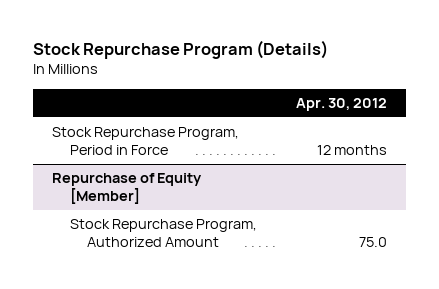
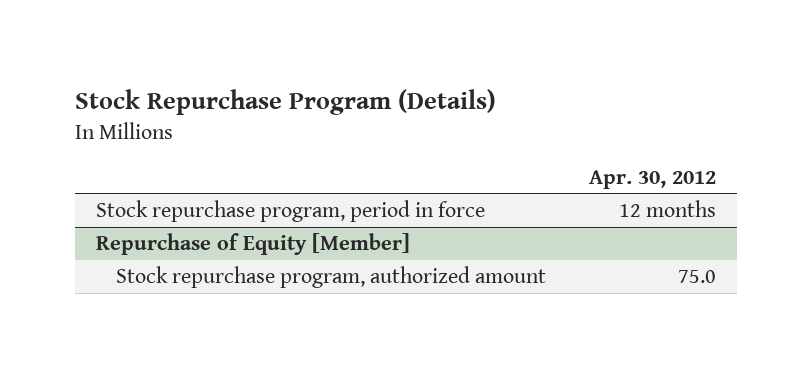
- Stock Repurchase Program, Period in Force | 12 months
+ Stock repurchase program, period in force | 12 months
@ Repurchase of Equity [Member]
- Stock Repurchase Program, Authorized Amount | 75.0
+ Stock repurchase program, authorized amount | 75.0

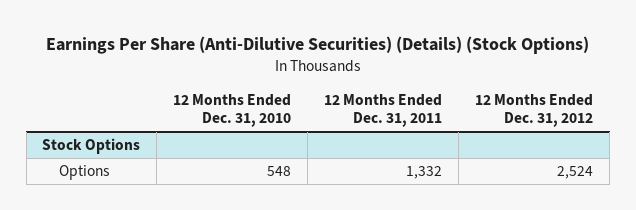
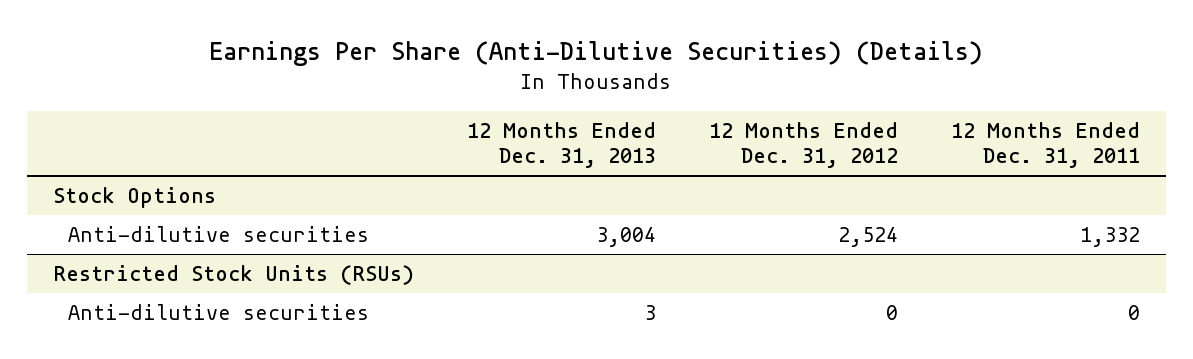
- Earnings Per Share (Anti-Dilutive Securities) (Details) (Stock Options)
+ Earnings Per Share (Anti-Dilutive Securities) (Details)
- | 12 Months Ended Dec. 31, 2010 | 12 Months Ended Dec. 31, 2011 | 12 Months Ended Dec. 31, 2012
+ | 12 Months Ended Dec. 31, 2013 | 12 Months Ended Dec. 31, 2012 | 12 Months Ended Dec. 31, 2011
@ Stock Options
- Options | 548 | 1,332 | 2,524
+ Anti-dilutive securities | 3,004 | 2,524 | 1,332
+ Restricted Stock Units (RSUs)
+ Anti-dilutive securities | 3 | 0 | 0

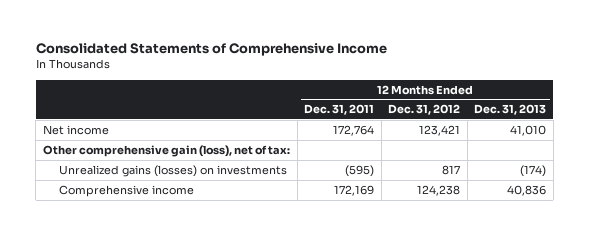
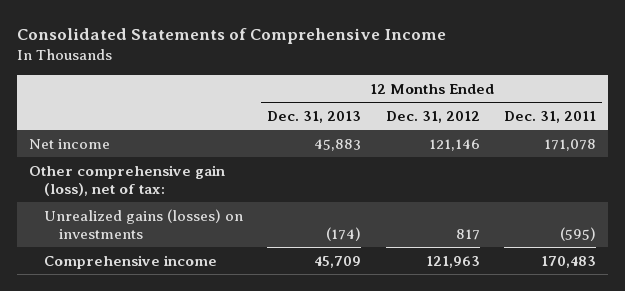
- | 12 Months Ended Dec. 31, 2011 | 12 Months Ended Dec. 31, 2012 | 12 Months Ended Dec. 31, 2013
+ | 12 Months Ended Dec. 31, 2013 | 12 Months Ended Dec. 31, 2012 | 12 Months Ended Dec. 31, 2011
- Net income | 172,764 | 123,421 | 41,010
+ Net income | 45,883 | 121,146 | 171,078
- Comprehensive income | 172,169 | 124,238 | 40,836
+ Comprehensive income | 45,709 | 121,963 | 170,483

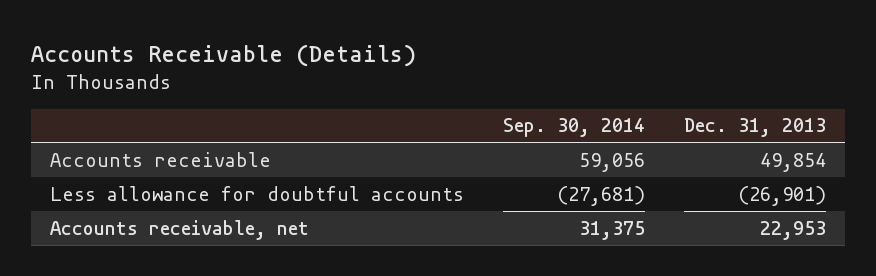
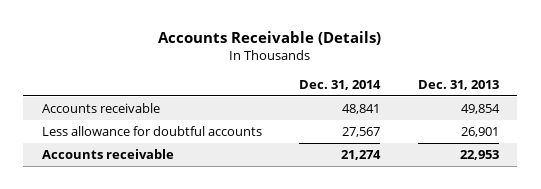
- | Sep. 30, 2014 | Dec. 31, 2013
+ | Dec. 31, 2014 | Dec. 31, 2013
- Less allowance for doubtful accounts | (27,681) | (26,901)
- Accounts receivable, net | 31,375 | 22,953
+ Less allowance for doubtful accounts | 27,567 | 26,901
+ Accounts receivable | 21,274 | 22,953

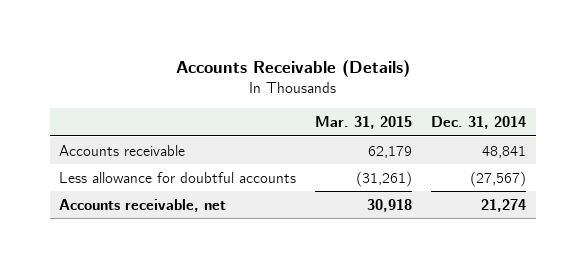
- | Dec. 31, 2014 | Dec. 31, 2013
+ | Mar. 31, 2015 | Dec. 31, 2014
- Less allowance for doubtful accounts | 27,567 | 26,901
- Accounts receivable | 21,274 | 22,953
+ Less allowance for doubtful accounts | (31,261) | (27,567)
+ Accounts receivable, net | 30,918 | 21,274

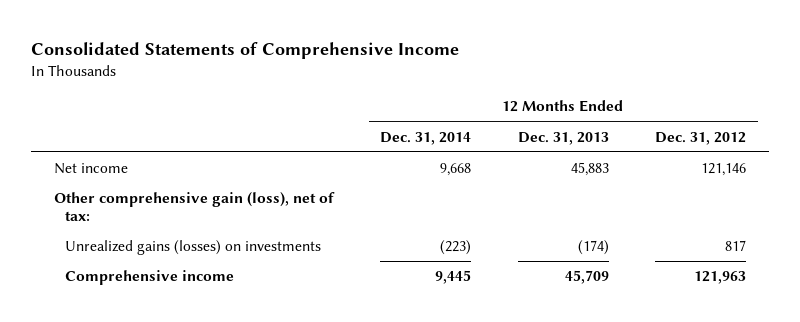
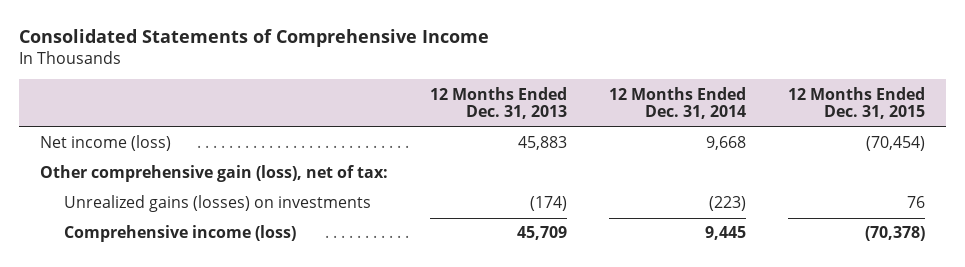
- | 12 Months Ended Dec. 31, 2014 | 12 Months Ended Dec. 31, 2013 | 12 Months Ended Dec. 31, 2012
+ | 12 Months Ended Dec. 31, 2013 | 12 Months Ended Dec. 31, 2014 | 12 Months Ended Dec. 31, 2015
- Net income | 9,668 | 45,883 | 121,146
+ Net income (loss) | 45,883 | 9,668 | (70,454)
- Comprehensive income | 9,445 | 45,709 | 121,963
+ Comprehensive income (loss) | 45,709 | 9,445 | (70,378)

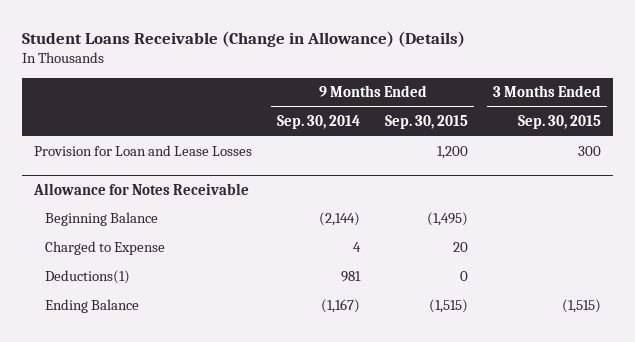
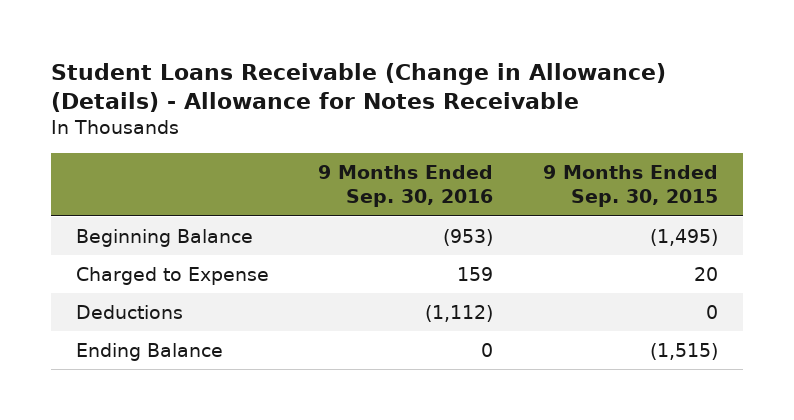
- Student Loans Receivable (Change in Allowance) (Details)
+ Student Loans Receivable (Change in Allowance) (Details) - Allowance for Notes Receivable
- | 9 Months Ended Sep. 30, 2014 | 9 Months Ended Sep. 30, 2015 | 3 Months Ended Sep. 30, 2015
+ | 9 Months Ended Sep. 30, 2016 | 9 Months Ended Sep. 30, 2015
- Provision for Loan and Lease Losses | | 1,200 | 300
- Allowance for Notes Receivable
- Deductions(1) | 981 | 0 |
+ Deductions | (1,112) | 0

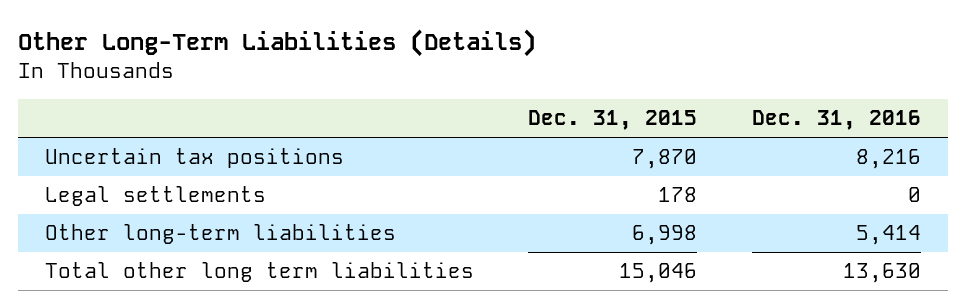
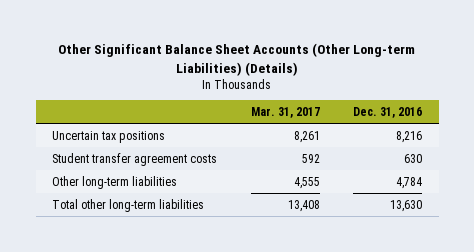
- Other Long-Term Liabilities (Details)
+ Other Significant Balance Sheet Accounts (Other Long-term Liabilities) (Details)
- | Dec. 31, 2015 | Dec. 31, 2016
+ | Mar. 31, 2017 | Dec. 31, 2016
- Legal settlements | 178 | 0
- Other long-term liabilities | 6,998 | 5,414
- Total other long term liabilities | 15,046 | 13,630
+ Student transfer agreement costs | 592 | 630
+ Other long-term liabilities | 4,555 | 4,784
+ Total other long-term liabilities | 13,408 | 13,630

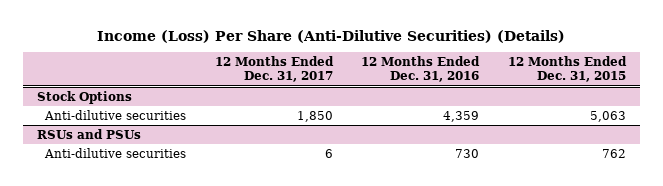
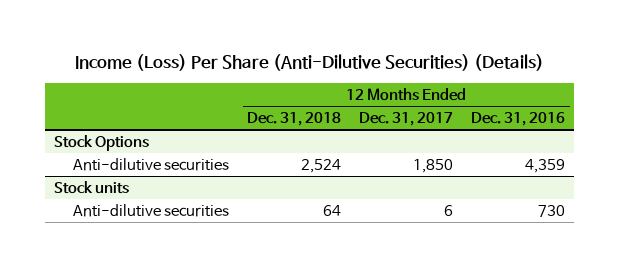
- | 12 Months Ended Dec. 31, 2017 | 12 Months Ended Dec. 31, 2016 | 12 Months Ended Dec. 31, 2015
+ | 12 Months Ended Dec. 31, 2018 | 12 Months Ended Dec. 31, 2017 | 12 Months Ended Dec. 31, 2016
- RSUs and PSUs
+ Stock units

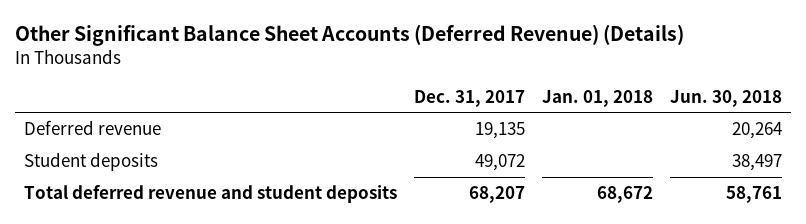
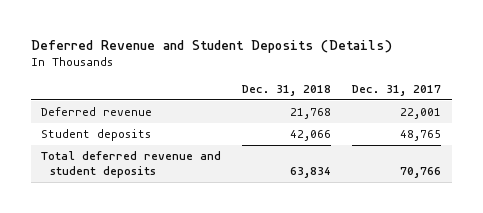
- Other Significant Balance Sheet Accounts (Deferred Revenue) (Details)
+ Deferred Revenue and Student Deposits (Details)
- | Dec. 31, 2017 | Jan. 01, 2018 | Jun. 30, 2018
+ | Dec. 31, 2018 | Dec. 31, 2017
- Deferred revenue | 19,135 | | 20,264
- Student deposits | 49,072 | | 38,497
- Total deferred revenue and student deposits | 68,207 | 68,672 | 58,761
+ Deferred revenue | 21,768 | 22,001
+ Student deposits | 42,066 | 48,765
+ Total deferred revenue and student deposits | 63,834 | 70,766

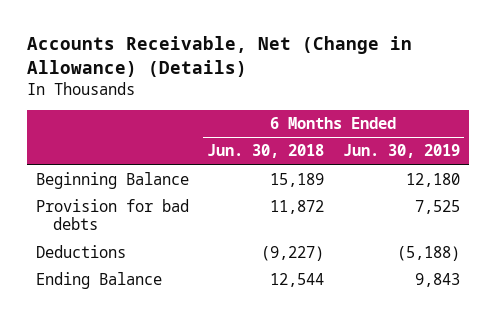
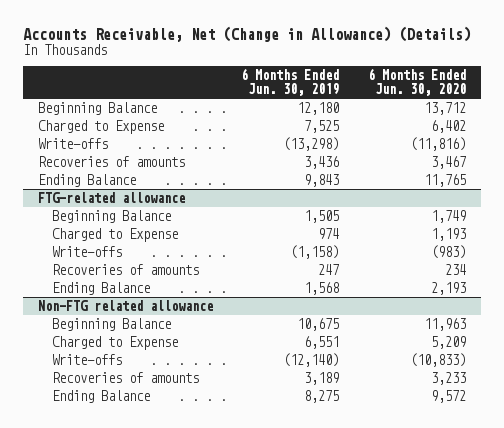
- | 6 Months Ended Jun. 30, 2018 | 6 Months Ended Jun. 30, 2019
+ | 6 Months Ended Jun. 30, 2019 | 6 Months Ended Jun. 30, 2020
- Provision for bad debts | 11,872 | 7,525
- Deductions | (9,227) | (5,188)
+ Charged to Expense | 7,525 | 6,402
+ Write-offs | (13,298) | (11,816)
+ Recoveries of amounts | 3,436 | 3,467
+ FTG-related allowance
+ Beginning Balance | 1,505 | 1,749
+ Charged to Expense | 974 | 1,193
+ Write-offs | (1,158) | (983)
+ Recoveries of amounts | 247 | 234
+ Ending Balance | 1,568 | 2,193
+ Non-FTG related allowance
+ Beginning Balance | 10,675 | 11,963
+ Charged to Expense | 6,551 | 5,209
+ Write-offs | (12,140) | (10,833)
+ Recoveries of amounts | 3,189 | 3,233
+ Ending Balance | 8,275 | 9,572

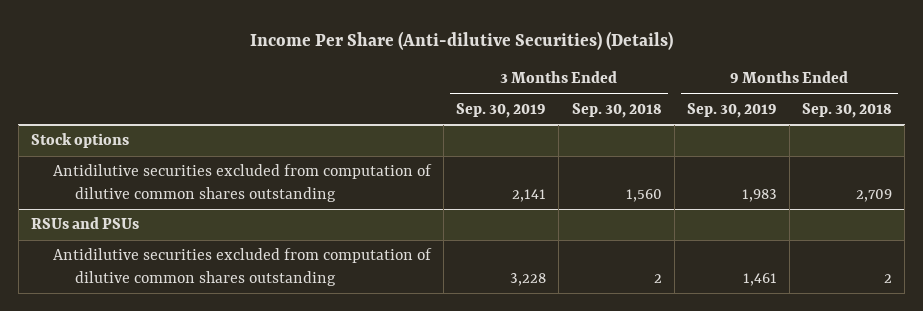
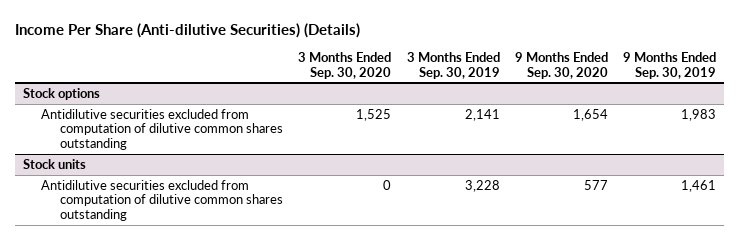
- | 3 Months Ended Sep. 30, 2019 | 3 Months Ended Sep. 30, 2018 | 9 Months Ended Sep. 30, 2019 | 9 Months Ended Sep. 30, 2018
+ | 3 Months Ended Sep. 30, 2020 | 3 Months Ended Sep. 30, 2019 | 9 Months Ended Sep. 30, 2020 | 9 Months Ended Sep. 30, 2019
- RSUs and PSUs
+ Stock units

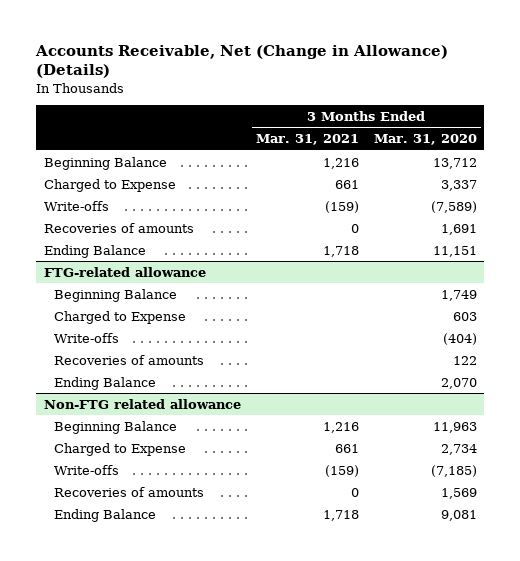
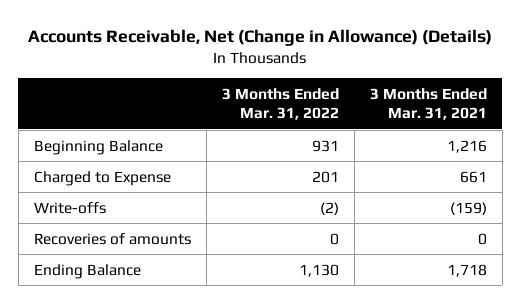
- | 3 Months Ended Mar. 31, 2021 | 3 Months Ended Mar. 31, 2020
+ | 3 Months Ended Mar. 31, 2022 | 3 Months Ended Mar. 31, 2021
- FTG-related allowance
- Beginning Balance | | 1,749
- Charged to Expense | | 603
- Write-offs | | (404)
- Recoveries of amounts | | 122
- Ending Balance | | 2,070
- Non-FTG related allowance
- Beginning Balance | 1,216 | 11,963
- Charged to Expense | 661 | 2,734
- Write-offs | (159) | (7,185)
- Recoveries of amounts | 0 | 1,569
- Ending Balance | 1,718 | 9,081

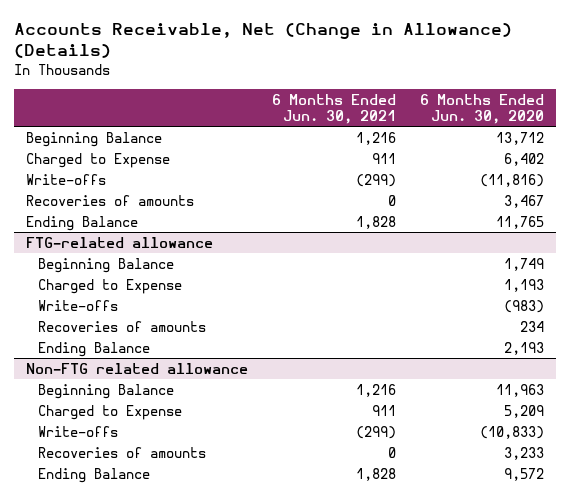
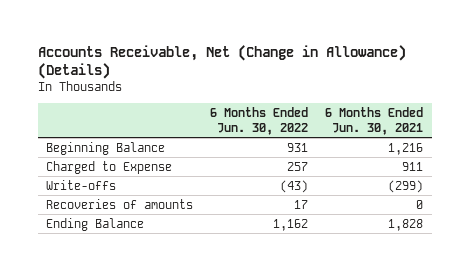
- | 6 Months Ended Jun. 30, 2021 | 6 Months Ended Jun. 30, 2020
+ | 6 Months Ended Jun. 30, 2022 | 6 Months Ended Jun. 30, 2021
- FTG-related allowance
- Beginning Balance | | 1,749
- Charged to Expense | | 1,193
- Write-offs | | (983)
- Recoveries of amounts | | 234
- Ending Balance | | 2,193
- Non-FTG related allowance
- Beginning Balance | 1,216 | 11,963
- Charged to Expense | 911 | 5,209
- Write-offs | (299) | (10,833)
- Recoveries of amounts | 0 | 3,233
- Ending Balance | 1,828 | 9,572

